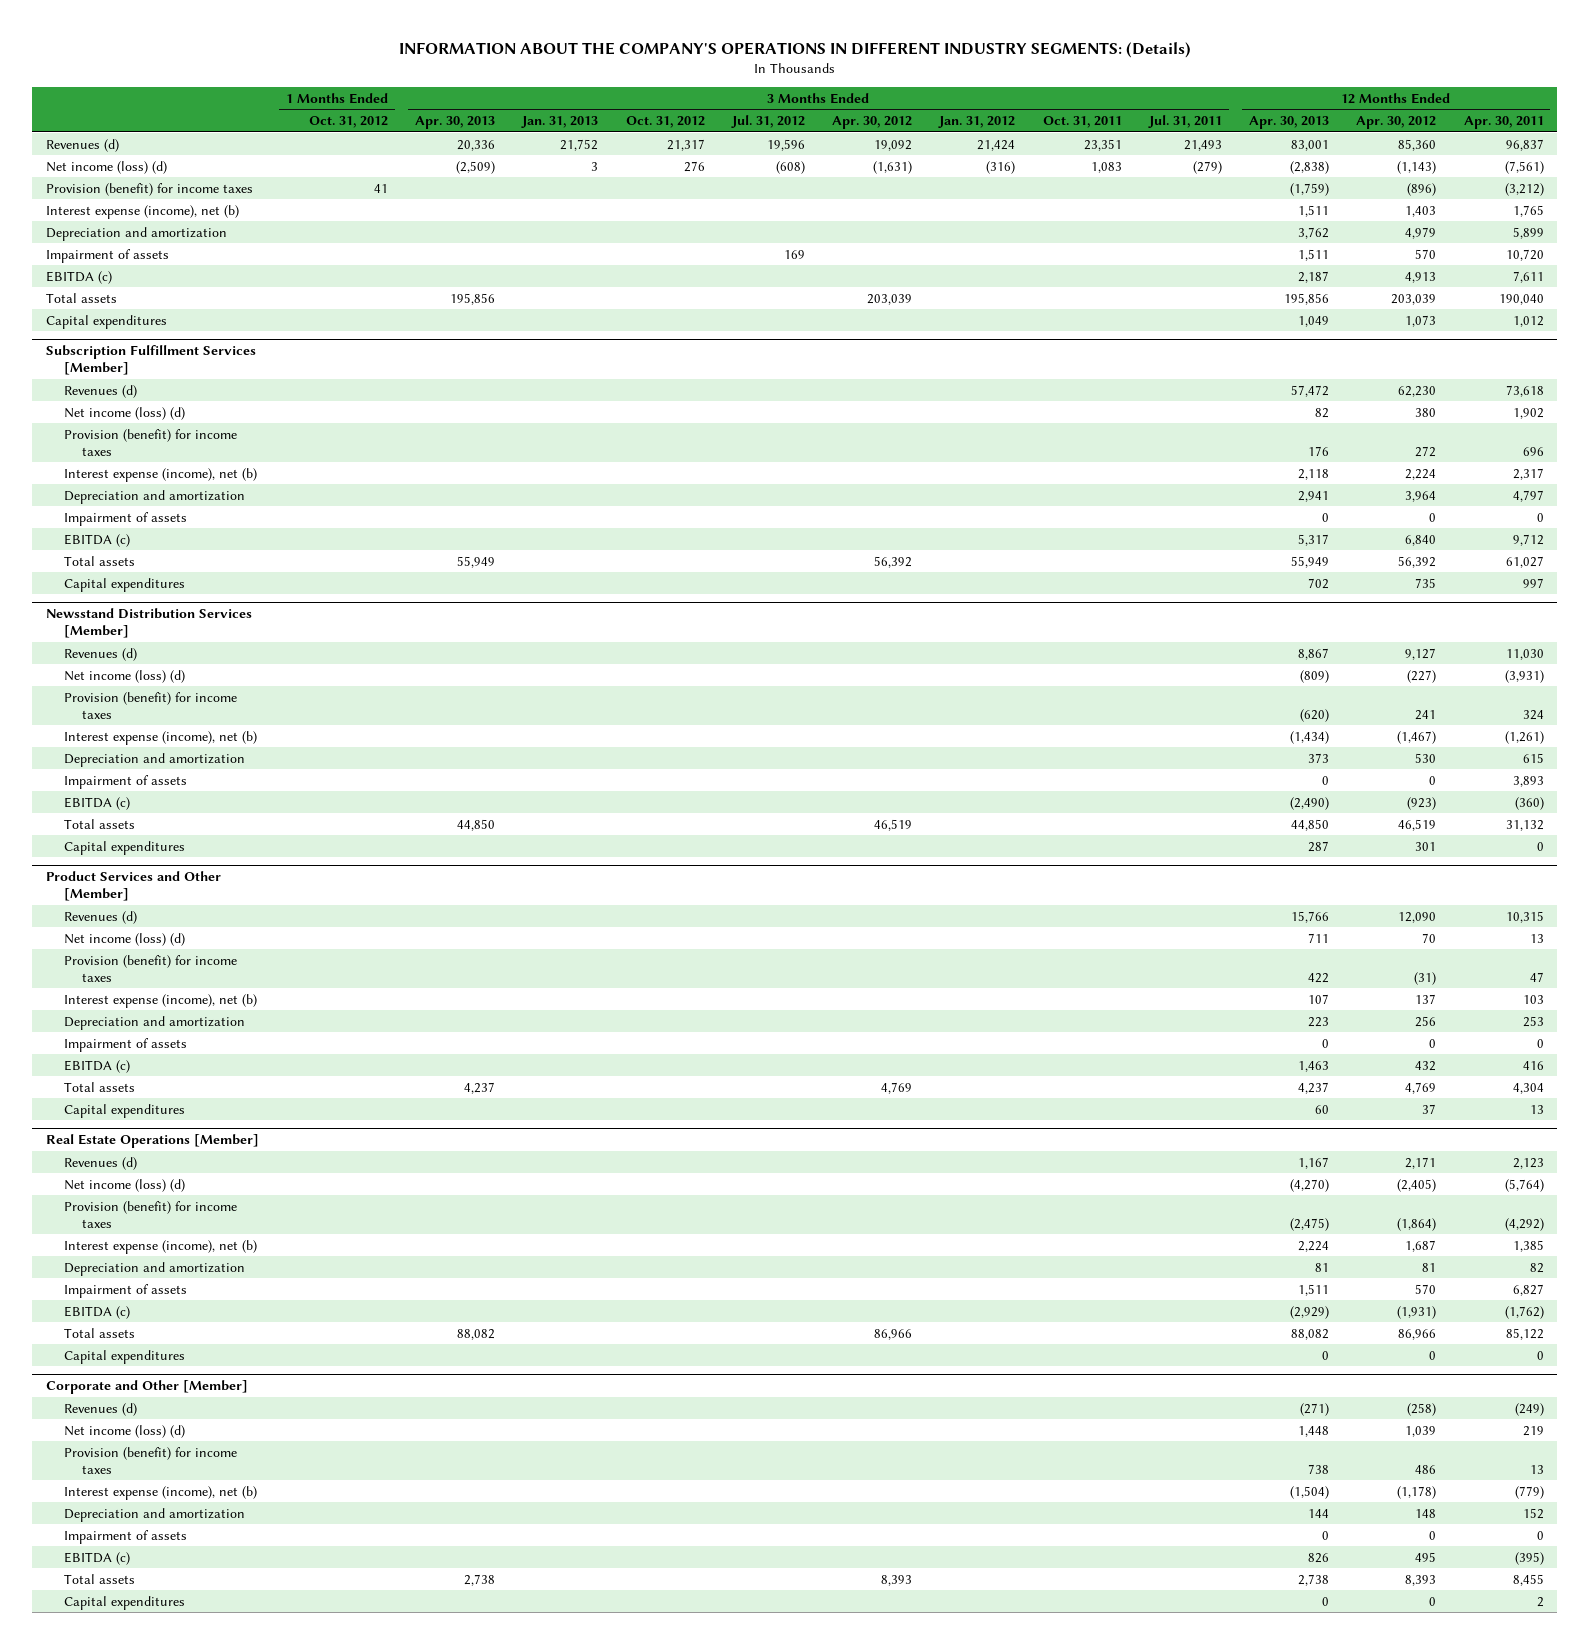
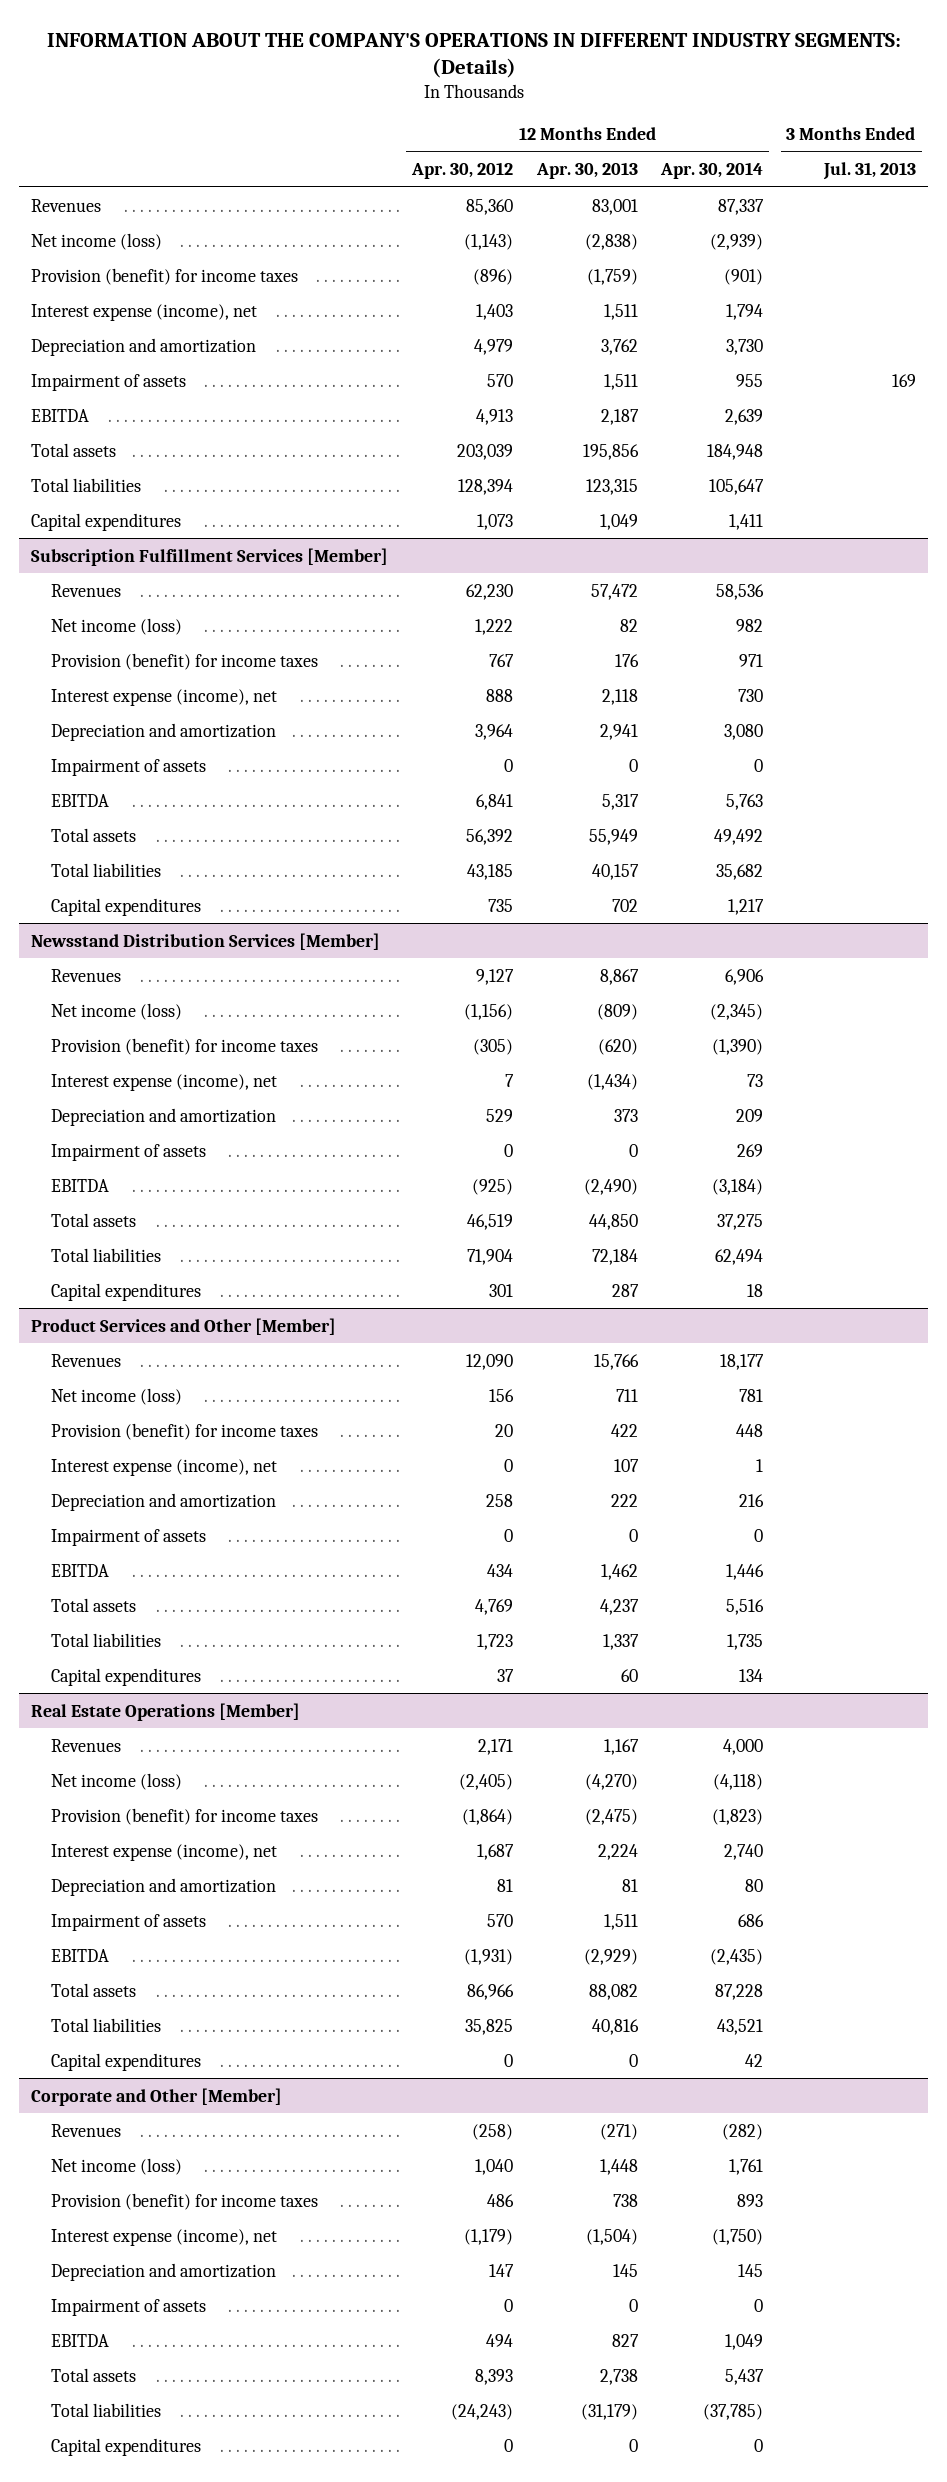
- | 1 Months Ended Oct. 31, 2012 | 3 Months Ended Apr. 30, 2013 | 3 Months Ended Jan. 31, 2013 | 3 Months Ended Oct. 31, 2012 | 3 Months Ended Jul. 31, 2012 | 3 Months Ended Apr. 30, 2012 | 3 Months Ended Jan. 31, 2012 | 3 Months Ended Oct. 31, 2011 | 3 Months Ended Jul. 31, 2011 | 12 Months Ended Apr. 30, 2013 | 12 Months Ended Apr. 30, 2012 | 12 Months Ended Apr. 30, 2011
+ | 12 Months Ended Apr. 30, 2012 | 12 Months Ended Apr. 30, 2013 | 12 Months Ended Apr. 30, 2014 | 3 Months Ended Jul. 31, 2013
- Revenues (d) | | 20,336 | 21,752 | 21,317 | 19,596 | 19,092 | 21,424 | 23,351 | 21,493 | 83,001 | 85,360 | 96,837
- Net income (loss) (d) | | (2,509) | 3 | 276 | (608) | (1,631) | (316) | 1,083 | (279) | (2,838) | (1,143) | (7,561)
+ Revenues | 85,360 | 83,001 | 87,337 |
+ Net income (loss) | (1,143) | (2,838) | (2,939) |
- Interest expense (income), net (b) | | | | | | | | | | 1,511 | 1,403 | 1,765
+ Interest expense (income), net | 1,403 | 1,511 | 1,794 |
- EBITDA (c) | | | | | | | | | | 2,187 | 4,913 | 7,611
+ EBITDA | 4,913 | 2,187 | 2,639 |
+ Total liabilities | 128,394 | 123,315 | 105,647 |
@ Subscription Fulfillment Services [Member]
- Revenues (d) | | | | | | | | | | 57,472 | 62,230 | 73,618
- Net income (loss) (d) | | | | | | | | | | 82 | 380 | 1,902
- Provision (benefit) for income taxes | | | | | | | | | | 176 | 272 | 696
- Interest expense (income), net (b) | | | | | | | | | | 2,118 | 2,224 | 2,317
+ Revenues | 62,230 | 57,472 | 58,536 |
+ Net income (loss) | 1,222 | 82 | 982 |
+ Provision (benefit) for income taxes | 767 | 176 | 971 |
+ Interest expense (income), net | 888 | 2,118 | 730 |
- EBITDA (c) | | | | | | | | | | 5,317 | 6,840 | 9,712
+ EBITDA | 6,841 | 5,317 | 5,763 |
+ Total liabilities | 43,185 | 40,157 | 35,682 |
@ Newsstand Distribution Services [Member]
- Revenues (d) | | | | | | | | | | 8,867 | 9,127 | 11,030
- Net income (loss) (d) | | | | | | | | | | (809) | (227) | (3,931)
- Provision (benefit) for income taxes | | | | | | | | | | (620) | 241 | 324
- Interest expense (income), net (b) | | | | | | | | | | (1,434) | (1,467) | (1,261)
- Depreciation and amortization | | | | | | | | | | 373 | 530 | 615
+ Revenues | 9,127 | 8,867 | 6,906 |
+ Net income (loss) | (1,156) | (809) | (2,345) |
+ Provision (benefit) for income taxes | (305) | (620) | (1,390) |
+ Interest expense (income), net | 7 | (1,434) | 73 |
+ Depreciation and amortization | 529 | 373 | 209 |
- EBITDA (c) | | | | | | | | | | (2,490) | (923) | (360)
+ EBITDA | (925) | (2,490) | (3,184) |
+ Total liabilities | 71,904 | 72,184 | 62,494 |
@ Product Services and Other [Member]
- Revenues (d) | | | | | | | | | | 15,766 | 12,090 | 10,315
- Net income (loss) (d) | | | | | | | | | | 711 | 70 | 13
- Provision (benefit) for income taxes | | | | | | | | | | 422 | (31) | 47
- Interest expense (income), net (b) | | | | | | | | | | 107 | 137 | 103
- Depreciation and amortization | | | | | | | | | | 223 | 256 | 253
+ Revenues | 12,090 | 15,766 | 18,177 |
+ Net income (loss) | 156 | 711 | 781 |
+ Provision (benefit) for income taxes | 20 | 422 | 448 |
+ Interest expense (income), net | 0 | 107 | 1 |
+ Depreciation and amortization | 258 | 222 | 216 |
- EBITDA (c) | | | | | | | | | | 1,463 | 432 | 416
+ EBITDA | 434 | 1,462 | 1,446 |
+ Total liabilities | 1,723 | 1,337 | 1,735 |
@ Real Estate Operations [Member]
- Revenues (d) | | | | | | | | | | 1,167 | 2,171 | 2,123
- Net income (loss) (d) | | | | | | | | | | (4,270) | (2,405) | (5,764)
+ Revenues | 2,171 | 1,167 | 4,000 |
+ Net income (loss) | (2,405) | (4,270) | (4,118) |
- Interest expense (income), net (b) | | | | | | | | | | 2,224 | 1,687 | 1,385
+ Interest expense (income), net | 1,687 | 2,224 | 2,740 |
- EBITDA (c) | | | | | | | | | | (2,929) | (1,931) | (1,762)
+ EBITDA | (1,931) | (2,929) | (2,435) |
+ Total liabilities | 35,825 | 40,816 | 43,521 |
@ Corporate and Other [Member]
- Revenues (d) | | | | | | | | | | (271) | (258) | (249)
- Net income (loss) (d) | | | | | | | | | | 1,448 | 1,039 | 219
+ Revenues | (258) | (271) | (282) |
+ Net income (loss) | 1,040 | 1,448 | 1,761 |
- Interest expense (income), net (b) | | | | | | | | | | (1,504) | (1,178) | (779)
- Depreciation and amortization | | | | | | | | | | 144 | 148 | 152
+ Interest expense (income), net | (1,179) | (1,504) | (1,750) |
+ Depreciation and amortization | 147 | 145 | 145 |
- EBITDA (c) | | | | | | | | | | 826 | 495 | (395)
+ EBITDA | 494 | 827 | 1,049 |
+ Total liabilities | (24,243) | (31,179) | (37,785) |

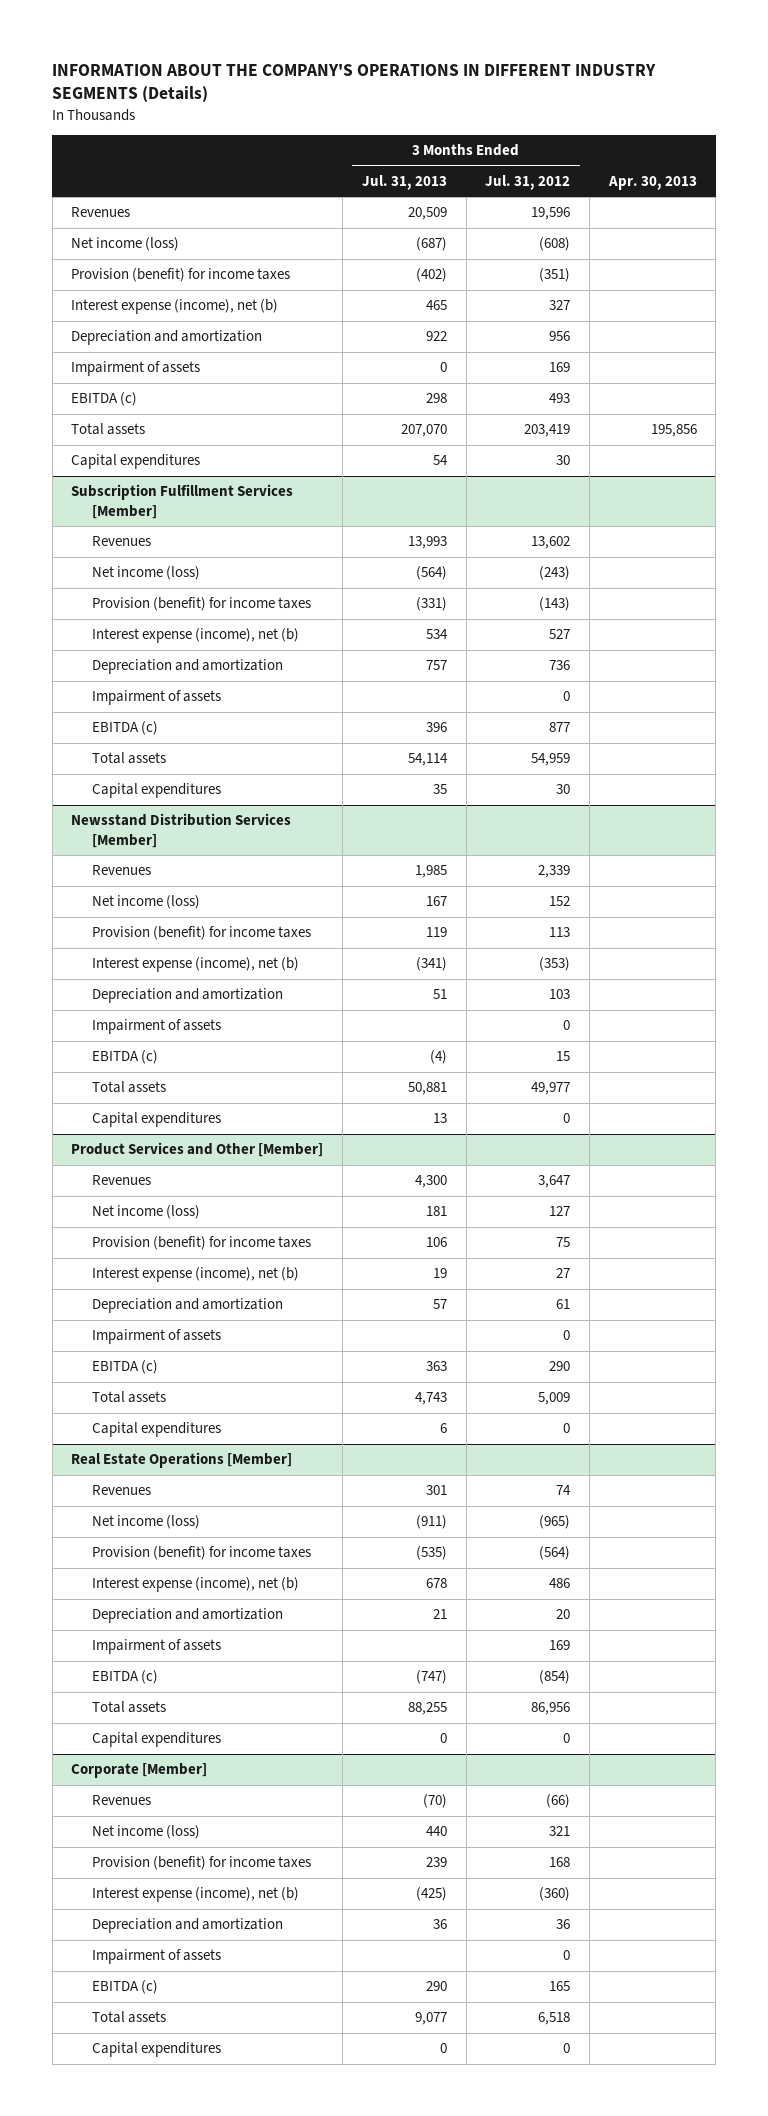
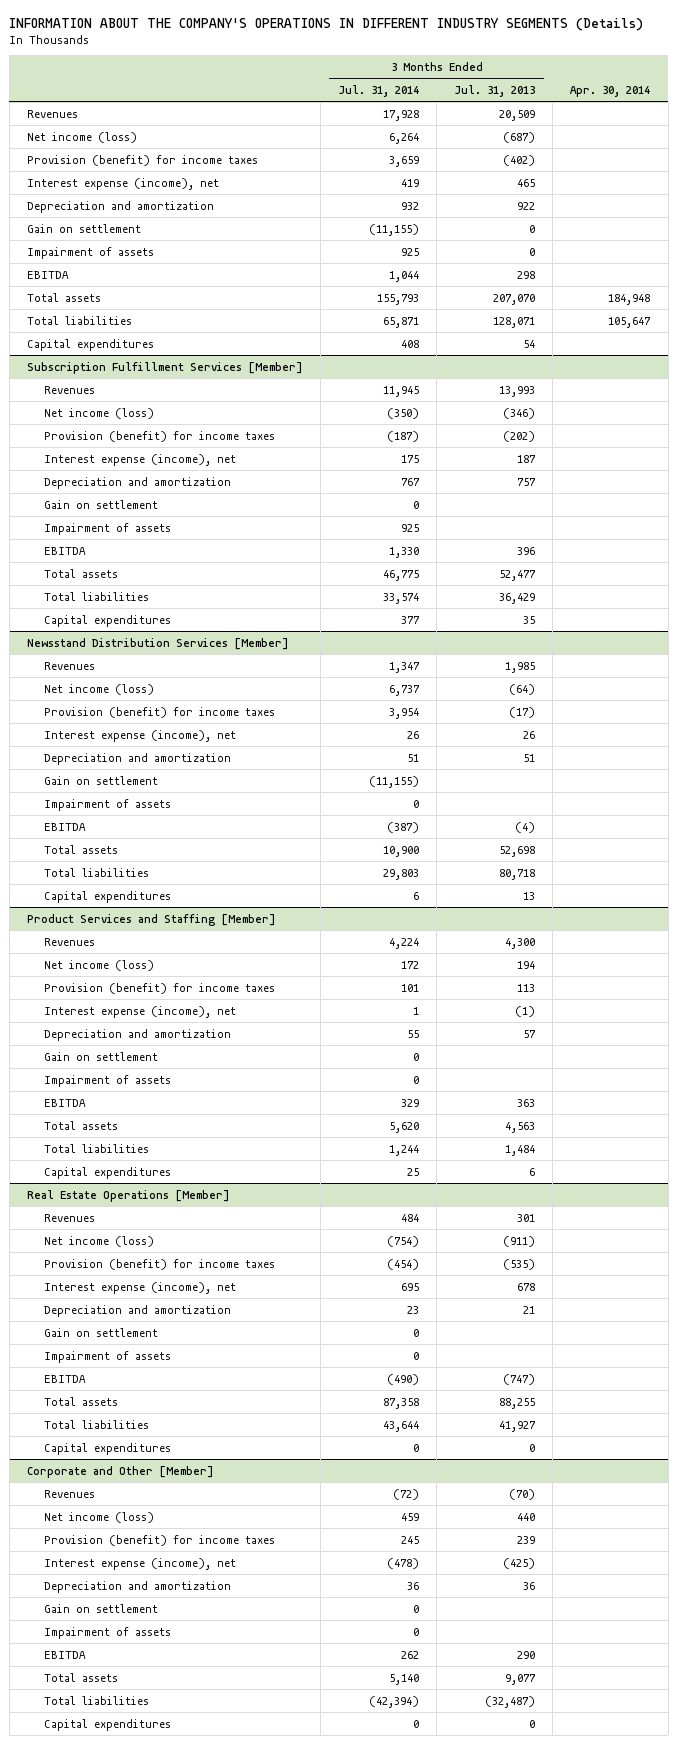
- | 3 Months Ended Jul. 31, 2013 | 3 Months Ended Jul. 31, 2012 | Apr. 30, 2013
+ | 3 Months Ended Jul. 31, 2014 | 3 Months Ended Jul. 31, 2013 | Apr. 30, 2014
- Interest expense (income), net (b) | 465 | 327 |
+ Interest expense (income), net | 419 | 465 |
+ Gain on settlement | (11,155) | 0 |
- EBITDA (c) | 298 | 493 |
+ EBITDA | 1,044 | 298 |
+ Total liabilities | 65,871 | 128,071 | 105,647
@ Subscription Fulfillment Services [Member]
- Net income (loss) | (564) | (243) |
- Provision (benefit) for income taxes | (331) | (143) |
- Interest expense (income), net (b) | 534 | 527 |
+ Net income (loss) | (350) | (346) |
+ Provision (benefit) for income taxes | (187) | (202) |
+ Interest expense (income), net | 175 | 187 |
+ Gain on settlement | 0 | |
- EBITDA (c) | 396 | 877 |
- Total assets | 54,114 | 54,959 |
+ EBITDA | 1,330 | 396 |
+ Total assets | 46,775 | 52,477 |
+ Total liabilities | 33,574 | 36,429 |
@ Newsstand Distribution Services [Member]
- Net income (loss) | 167 | 152 |
- Provision (benefit) for income taxes | 119 | 113 |
- Interest expense (income), net (b) | (341) | (353) |
+ Net income (loss) | 6,737 | (64) |
+ Provision (benefit) for income taxes | 3,954 | (17) |
+ Interest expense (income), net | 26 | 26 |
+ Gain on settlement | (11,155) | |
- EBITDA (c) | (4) | 15 |
- Total assets | 50,881 | 49,977 |
+ EBITDA | (387) | (4) |
+ Total assets | 10,900 | 52,698 |
+ Total liabilities | 29,803 | 80,718 |
- Product Services and Other [Member]
+ Product Services and Staffing [Member]
- Net income (loss) | 181 | 127 |
- Provision (benefit) for income taxes | 106 | 75 |
- Interest expense (income), net (b) | 19 | 27 |
+ Net income (loss) | 172 | 194 |
+ Provision (benefit) for income taxes | 101 | 113 |
+ Interest expense (income), net | 1 | (1) |
+ Gain on settlement | 0 | |
- EBITDA (c) | 363 | 290 |
- Total assets | 4,743 | 5,009 |
+ EBITDA | 329 | 363 |
+ Total assets | 5,620 | 4,563 |
+ Total liabilities | 1,244 | 1,484 |
@ Real Estate Operations [Member]
- Interest expense (income), net (b) | 678 | 486 |
+ Interest expense (income), net | 695 | 678 |
+ Gain on settlement | 0 | |
- EBITDA (c) | (747) | (854) |
+ EBITDA | (490) | (747) |
+ Total liabilities | 43,644 | 41,927 |
- Corporate [Member]
+ Corporate and Other [Member]
- Interest expense (income), net (b) | (425) | (360) |
+ Interest expense (income), net | (478) | (425) |
+ Gain on settlement | 0 | |
- EBITDA (c) | 290 | 165 |
+ EBITDA | 262 | 290 |
+ Total liabilities | (42,394) | (32,487) |

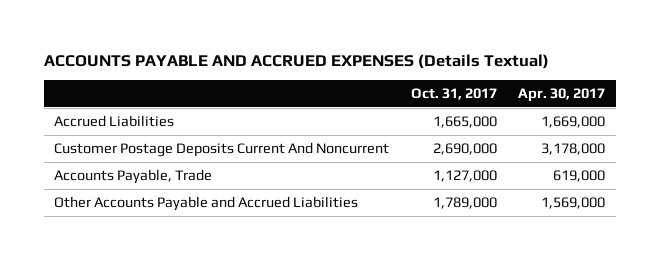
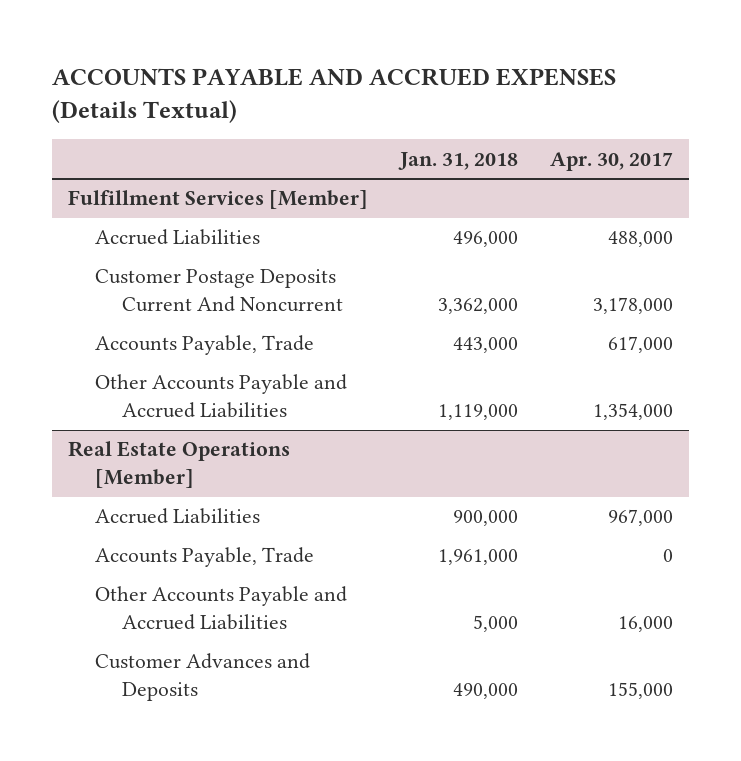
- | Oct. 31, 2017 | Apr. 30, 2017
+ | Jan. 31, 2018 | Apr. 30, 2017
- Accrued Liabilities | 1,665,000 | 1,669,000
+ Fulfillment Services [Member]
+ Accrued Liabilities | 496,000 | 488,000
- Accounts Payable, Trade | 1,127,000 | 619,000
- Other Accounts Payable and Accrued Liabilities | 1,789,000 | 1,569,000
+ Accounts Payable, Trade | 443,000 | 617,000
+ Other Accounts Payable and Accrued Liabilities | 1,119,000 | 1,354,000
+ Real Estate Operations [Member]
+ Accrued Liabilities | 900,000 | 967,000
+ Accounts Payable, Trade | 1,961,000 | 0
+ Other Accounts Payable and Accrued Liabilities | 5,000 | 16,000
+ Customer Advances and Deposits | 490,000 | 155,000

